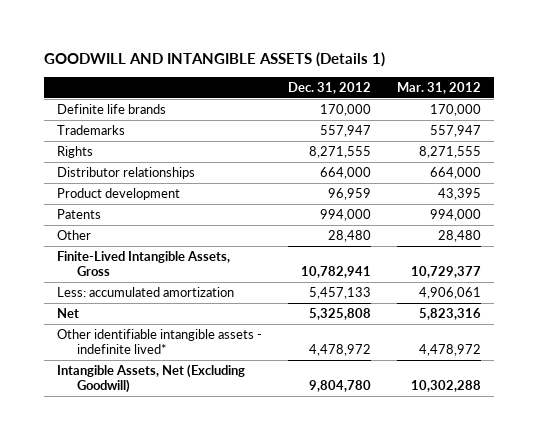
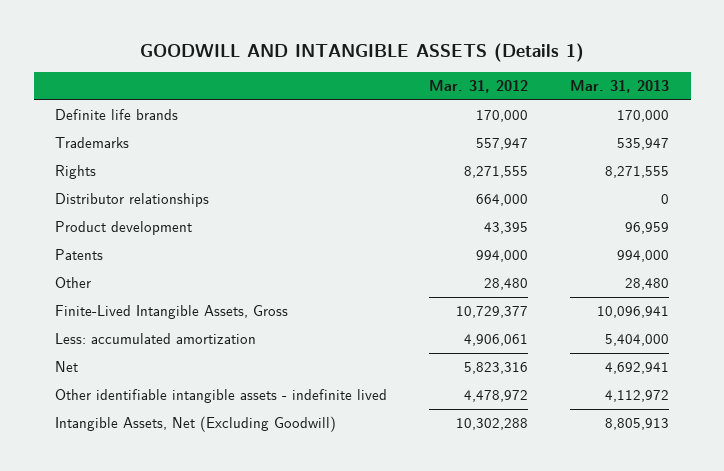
- | Dec. 31, 2012 | Mar. 31, 2012
+ | Mar. 31, 2012 | Mar. 31, 2013
- Other identifiable intangible assets - indefinite lived* | 4,478,972 | 4,478,972
+ Other identifiable intangible assets - indefinite lived | 4,478,972 | 4,112,972

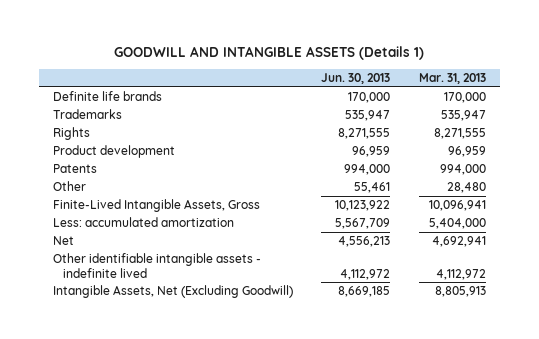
- | Mar. 31, 2012 | Mar. 31, 2013
+ | Jun. 30, 2013 | Mar. 31, 2013
- Distributor relationships | 664,000 | 0

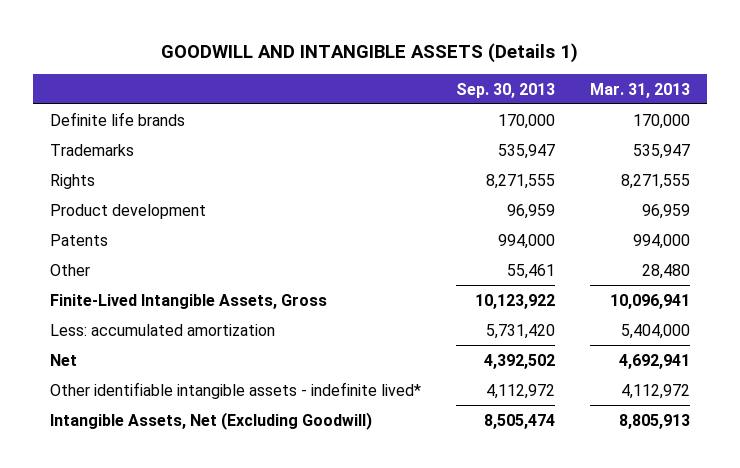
- | Jun. 30, 2013 | Mar. 31, 2013
+ | Sep. 30, 2013 | Mar. 31, 2013
- Other identifiable intangible assets - indefinite lived | 4,112,972 | 4,112,972
+ Other identifiable intangible assets - indefinite lived* | 4,112,972 | 4,112,972

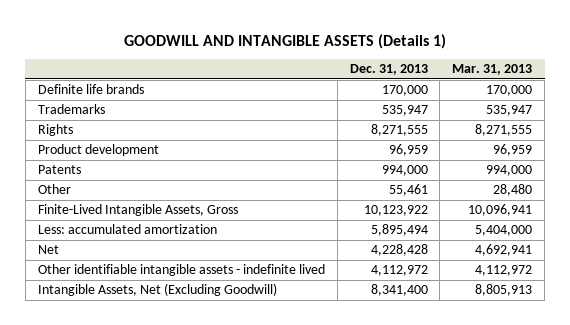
- | Sep. 30, 2013 | Mar. 31, 2013
+ | Dec. 31, 2013 | Mar. 31, 2013
- Other identifiable intangible assets - indefinite lived* | 4,112,972 | 4,112,972
+ Other identifiable intangible assets - indefinite lived | 4,112,972 | 4,112,972

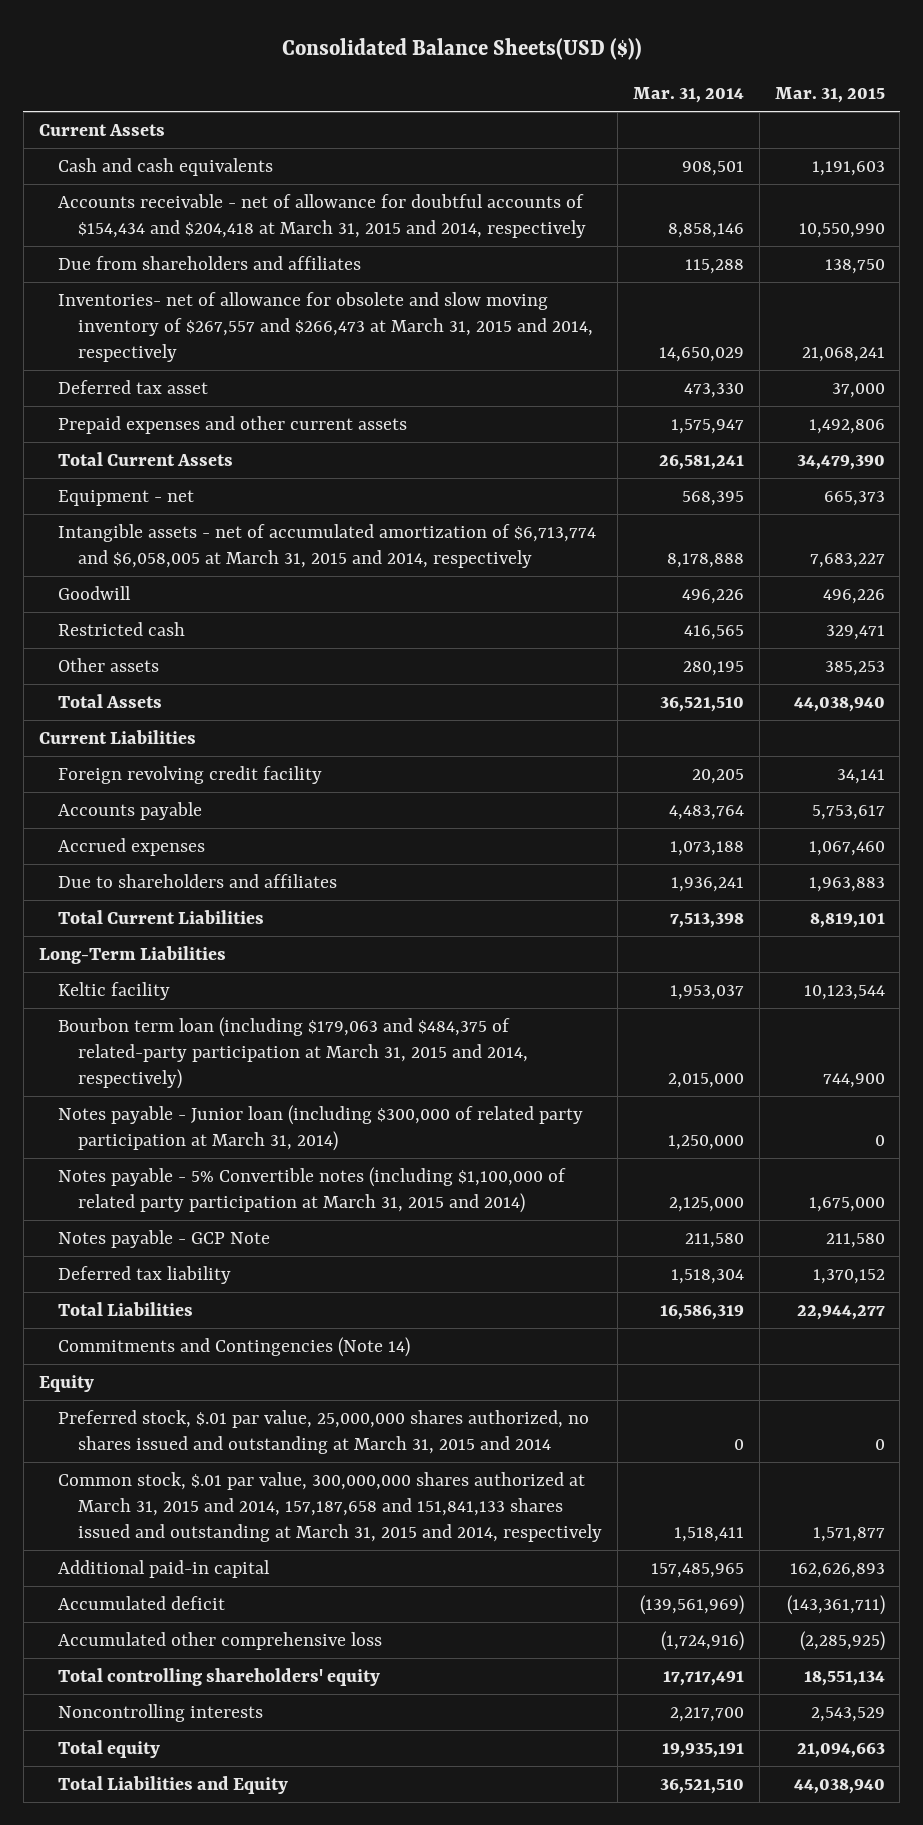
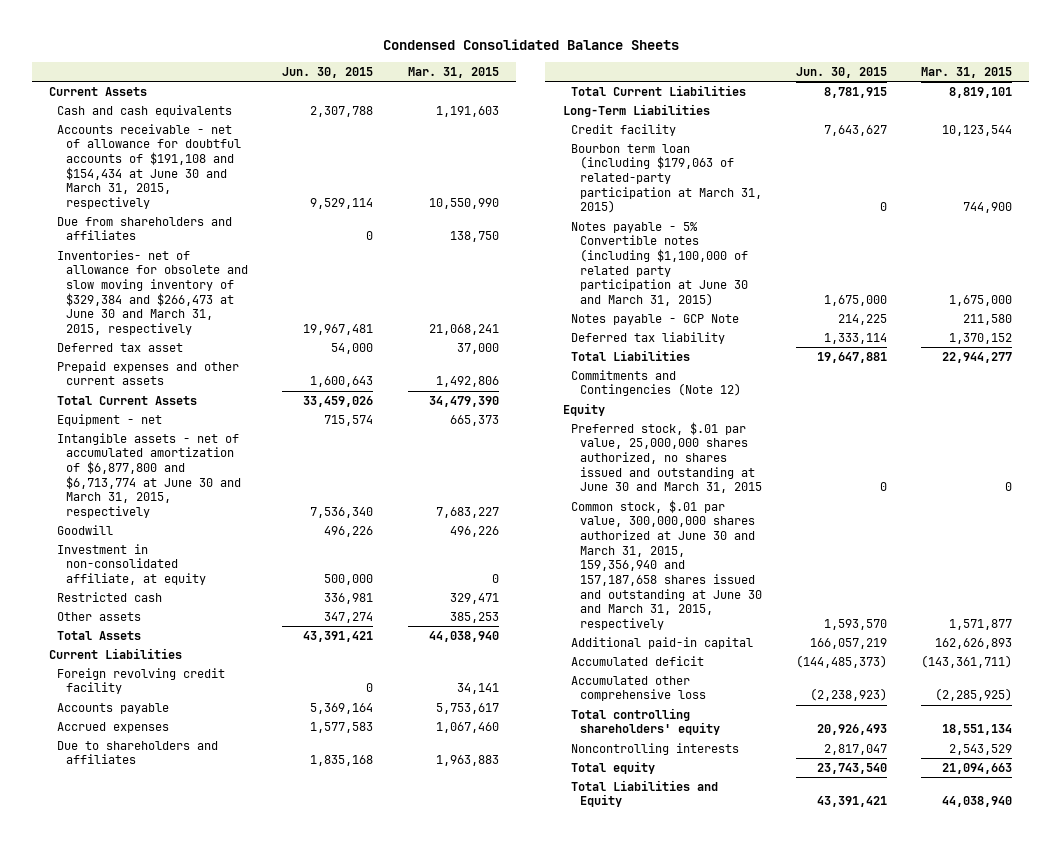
- Consolidated Balance Sheets(USD ($))
+ Condensed Consolidated Balance Sheets
- | Mar. 31, 2014 | Mar. 31, 2015
+ | Jun. 30, 2015 | Mar. 31, 2015
- Accounts receivable - net of allowance for doubtful accounts of $154,434 and $204,418 at March 31, 2015 and 2014, respectively | 8,858,146 | 10,550,990
+ Accounts receivable - net of allowance for doubtful accounts of $191,108 and $154,434 at June 30 and March 31, 2015, respectively | 9,529,114 | 10,550,990
- Inventories- net of allowance for obsolete and slow moving inventory of $267,557 and $266,473 at March 31, 2015 and 2014, respectively | 14,650,029 | 21,068,241
+ Inventories- net of allowance for obsolete and slow moving inventory of $329,384 and $266,473 at June 30 and March 31, 2015, respectively | 19,967,481 | 21,068,241
- Intangible assets - net of accumulated amortization of $6,713,774 and $6,058,005 at March 31, 2015 and 2014, respectively | 8,178,888 | 7,683,227
+ Intangible assets - net of accumulated amortization of $6,877,800 and $6,713,774 at June 30 and March 31, 2015, respectively | 7,536,340 | 7,683,227
+ Investment in non-consolidated affiliate, at equity | 500,000 | 0
- Keltic facility | 1,953,037 | 10,123,544
- Bourbon term loan (including $179,063 and $484,375 of related-party participation at March 31, 2015 and 2014, respectively) | 2,015,000 | 744,900
- Notes payable - Junior loan (including $300,000 of related party participation at March 31, 2014) | 1,250,000 | 0
- Notes payable - 5% Convertible notes (including $1,100,000 of related party participation at March 31, 2015 and 2014) | 2,125,000 | 1,675,000
+ Credit facility | 7,643,627 | 10,123,544
+ Bourbon term loan (including $179,063 of related-party participation at March 31, 2015) | 0 | 744,900
+ Notes payable - 5% Convertible notes (including $1,100,000 of related party participation at June 30 and March 31, 2015) | 1,675,000 | 1,675,000
- Commitments and Contingencies (Note 14)
+ Commitments and Contingencies (Note 12)
- Preferred stock, $.01 par value, 25,000,000 shares authorized, no shares issued and outstanding at March 31, 2015 and 2014 | 0 | 0
- Common stock, $.01 par value, 300,000,000 shares authorized at March 31, 2015 and 2014, 157,187,658 and 151,841,133 shares issued and outstanding at March 31, 2015 and 2014, respectively | 1,518,411 | 1,571,877
+ Preferred stock, $.01 par value, 25,000,000 shares authorized, no shares issued and outstanding at June 30 and March 31, 2015 | 0 | 0
+ Common stock, $.01 par value, 300,000,000 shares authorized at June 30 and March 31, 2015, 159,356,940 and 157,187,658 shares issued and outstanding at June 30 and March 31, 2015, respectively | 1,593,570 | 1,571,877

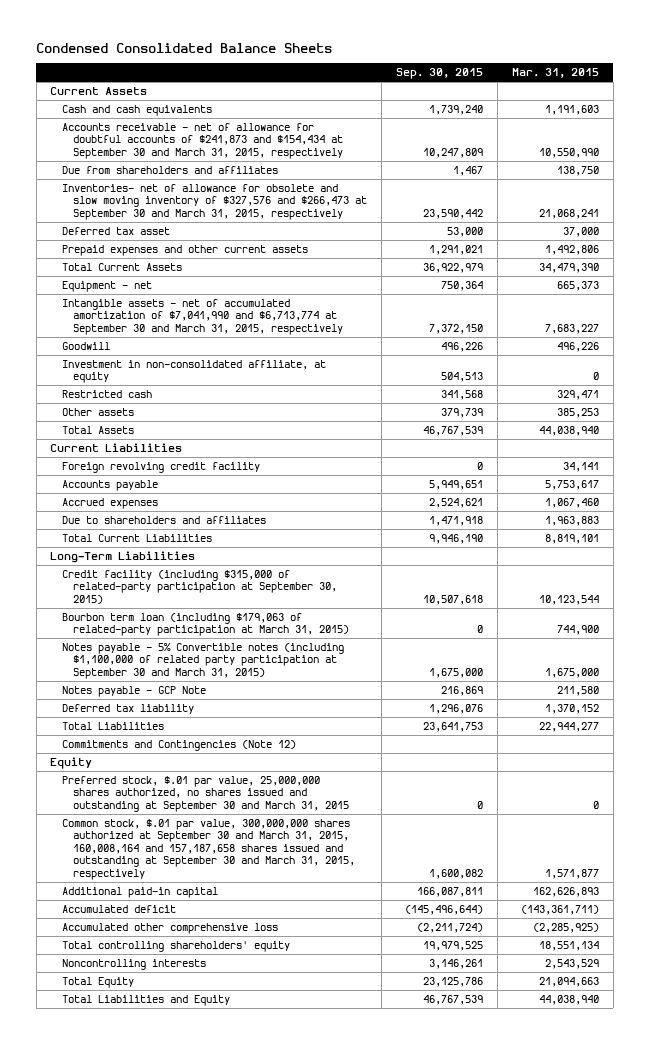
- | Jun. 30, 2015 | Mar. 31, 2015
+ | Sep. 30, 2015 | Mar. 31, 2015
- Accounts receivable - net of allowance for doubtful accounts of $191,108 and $154,434 at June 30 and March 31, 2015, respectively | 9,529,114 | 10,550,990
+ Accounts receivable - net of allowance for doubtful accounts of $241,873 and $154,434 at September 30 and March 31, 2015, respectively | 10,247,809 | 10,550,990
- Inventories- net of allowance for obsolete and slow moving inventory of $329,384 and $266,473 at June 30 and March 31, 2015, respectively | 19,967,481 | 21,068,241
+ Inventories- net of allowance for obsolete and slow moving inventory of $327,576 and $266,473 at September 30 and March 31, 2015, respectively | 23,590,442 | 21,068,241
- Intangible assets - net of accumulated amortization of $6,877,800 and $6,713,774 at June 30 and March 31, 2015, respectively | 7,536,340 | 7,683,227
+ Intangible assets - net of accumulated amortization of $7,041,990 and $6,713,774 at September 30 and March 31, 2015, respectively | 7,372,150 | 7,683,227
- Credit facility | 7,643,627 | 10,123,544
+ Credit facility (including $315,000 of related-party participation at September 30, 2015) | 10,507,618 | 10,123,544
- Notes payable - 5% Convertible notes (including $1,100,000 of related party participation at June 30 and March 31, 2015) | 1,675,000 | 1,675,000
+ Notes payable - 5% Convertible notes (including $1,100,000 of related party participation at September 30 and March 31, 2015) | 1,675,000 | 1,675,000
- Preferred stock, $.01 par value, 25,000,000 shares authorized, no shares issued and outstanding at June 30 and March 31, 2015 | 0 | 0
- Common stock, $.01 par value, 300,000,000 shares authorized at June 30 and March 31, 2015, 159,356,940 and 157,187,658 shares issued and outstanding at June 30 and March 31, 2015, respectively | 1,593,570 | 1,571,877
+ Preferred stock, $.01 par value, 25,000,000 shares authorized, no shares issued and outstanding at September 30 and March 31, 2015 | 0 | 0
+ Common stock, $.01 par value, 300,000,000 shares authorized at September 30 and March 31, 2015, 160,008,164 and 157,187,658 shares issued and outstanding at September 30 and March 31, 2015, respectively | 1,600,082 | 1,571,877
- Total equity | 23,743,540 | 21,094,663
+ Total Equity | 23,125,786 | 21,094,663

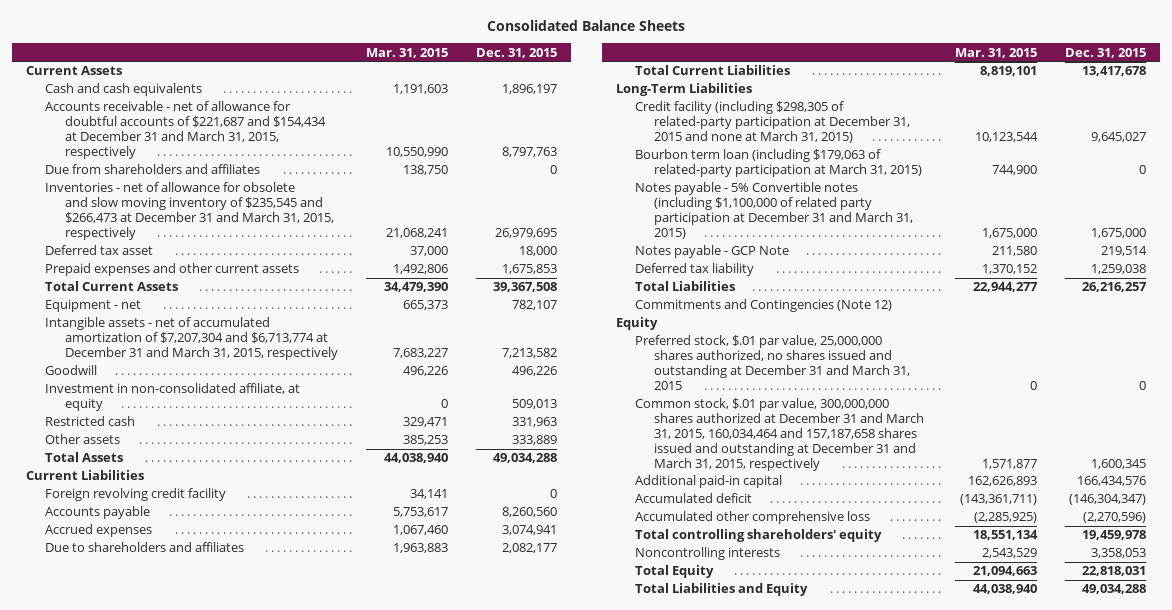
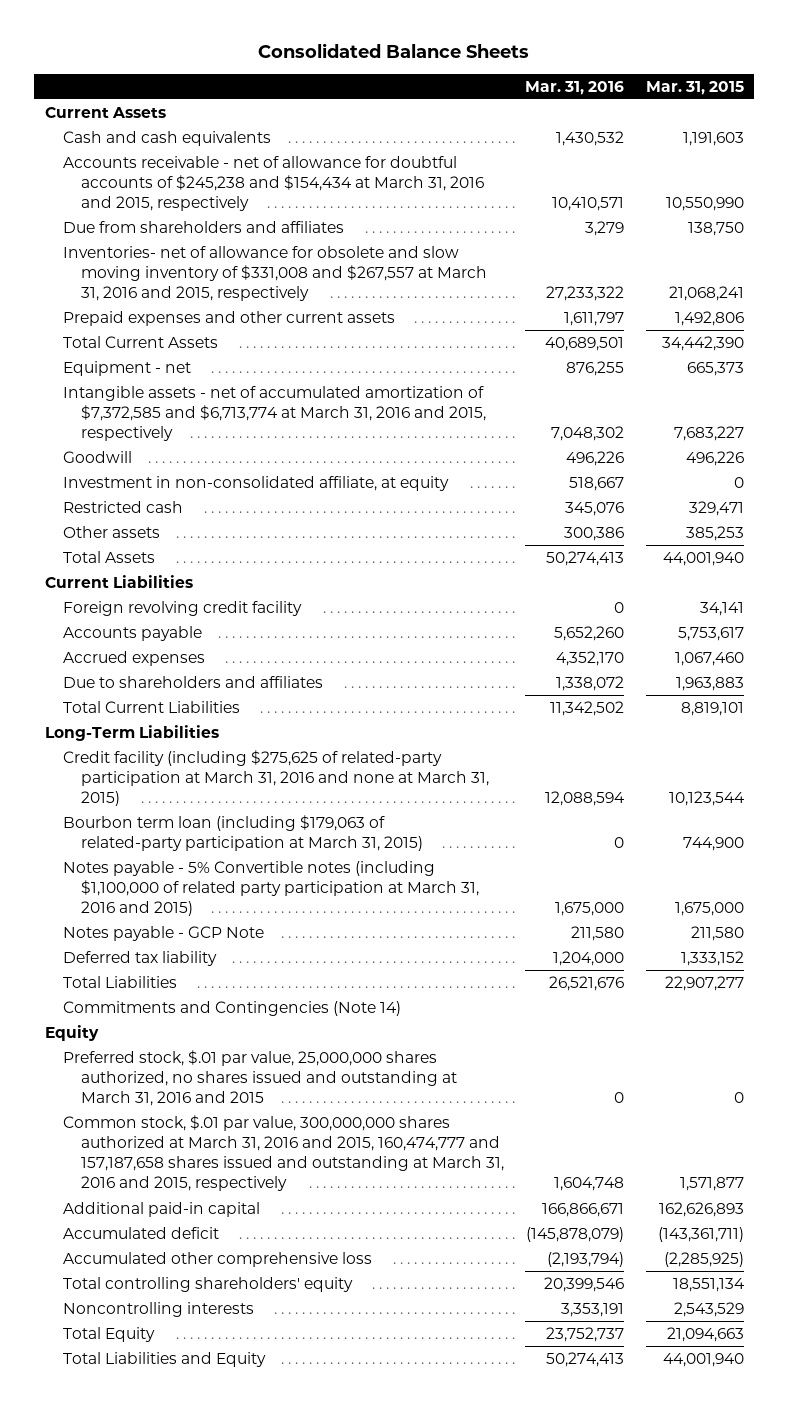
- | Mar. 31, 2015 | Dec. 31, 2015
+ | Mar. 31, 2016 | Mar. 31, 2015
- Accounts receivable - net of allowance for doubtful accounts of $221,687 and $154,434 at December 31 and March 31, 2015, respectively | 10,550,990 | 8,797,763
+ Accounts receivable - net of allowance for doubtful accounts of $245,238 and $154,434 at March 31, 2016 and 2015, respectively | 10,410,571 | 10,550,990
- Inventories - net of allowance for obsolete and slow moving inventory of $235,545 and $266,473 at December 31 and March 31, 2015, respectively | 21,068,241 | 26,979,695
- Deferred tax asset | 37,000 | 18,000
+ Inventories- net of allowance for obsolete and slow moving inventory of $331,008 and $267,557 at March 31, 2016 and 2015, respectively | 27,233,322 | 21,068,241
- Total Current Assets | 34,479,390 | 39,367,508
+ Total Current Assets | 40,689,501 | 34,442,390
- Intangible assets - net of accumulated amortization of $7,207,304 and $6,713,774 at December 31 and March 31, 2015, respectively | 7,683,227 | 7,213,582
+ Intangible assets - net of accumulated amortization of $7,372,585 and $6,713,774 at March 31, 2016 and 2015, respectively | 7,048,302 | 7,683,227
- Total Assets | 44,038,940 | 49,034,288
+ Total Assets | 50,274,413 | 44,001,940
- Credit facility (including $298,305 of related-party participation at December 31, 2015 and none at March 31, 2015) | 10,123,544 | 9,645,027
+ Credit facility (including $275,625 of related-party participation at March 31, 2016 and none at March 31, 2015) | 12,088,594 | 10,123,544
- Notes payable - 5% Convertible notes (including $1,100,000 of related party participation at December 31 and March 31, 2015) | 1,675,000 | 1,675,000
+ Notes payable - 5% Convertible notes (including $1,100,000 of related party participation at March 31, 2016 and 2015) | 1,675,000 | 1,675,000
- Deferred tax liability | 1,370,152 | 1,259,038
- Total Liabilities | 22,944,277 | 26,216,257
- Commitments and Contingencies (Note 12)
+ Deferred tax liability | 1,204,000 | 1,333,152
+ Total Liabilities | 26,521,676 | 22,907,277
+ Commitments and Contingencies (Note 14)
- Preferred stock, $.01 par value, 25,000,000 shares authorized, no shares issued and outstanding at December 31 and March 31, 2015 | 0 | 0
- Common stock, $.01 par value, 300,000,000 shares authorized at December 31 and March 31, 2015, 160,034,464 and 157,187,658 shares issued and outstanding at December 31 and March 31, 2015, respectively | 1,571,877 | 1,600,345
+ Preferred stock, $.01 par value, 25,000,000 shares authorized, no shares issued and outstanding at March 31, 2016 and 2015 | 0 | 0
+ Common stock, $.01 par value, 300,000,000 shares authorized at March 31, 2016 and 2015, 160,474,777 and 157,187,658 shares issued and outstanding at March 31, 2016 and 2015, respectively | 1,604,748 | 1,571,877
- Total Liabilities and Equity | 44,038,940 | 49,034,288
+ Total Liabilities and Equity | 50,274,413 | 44,001,940

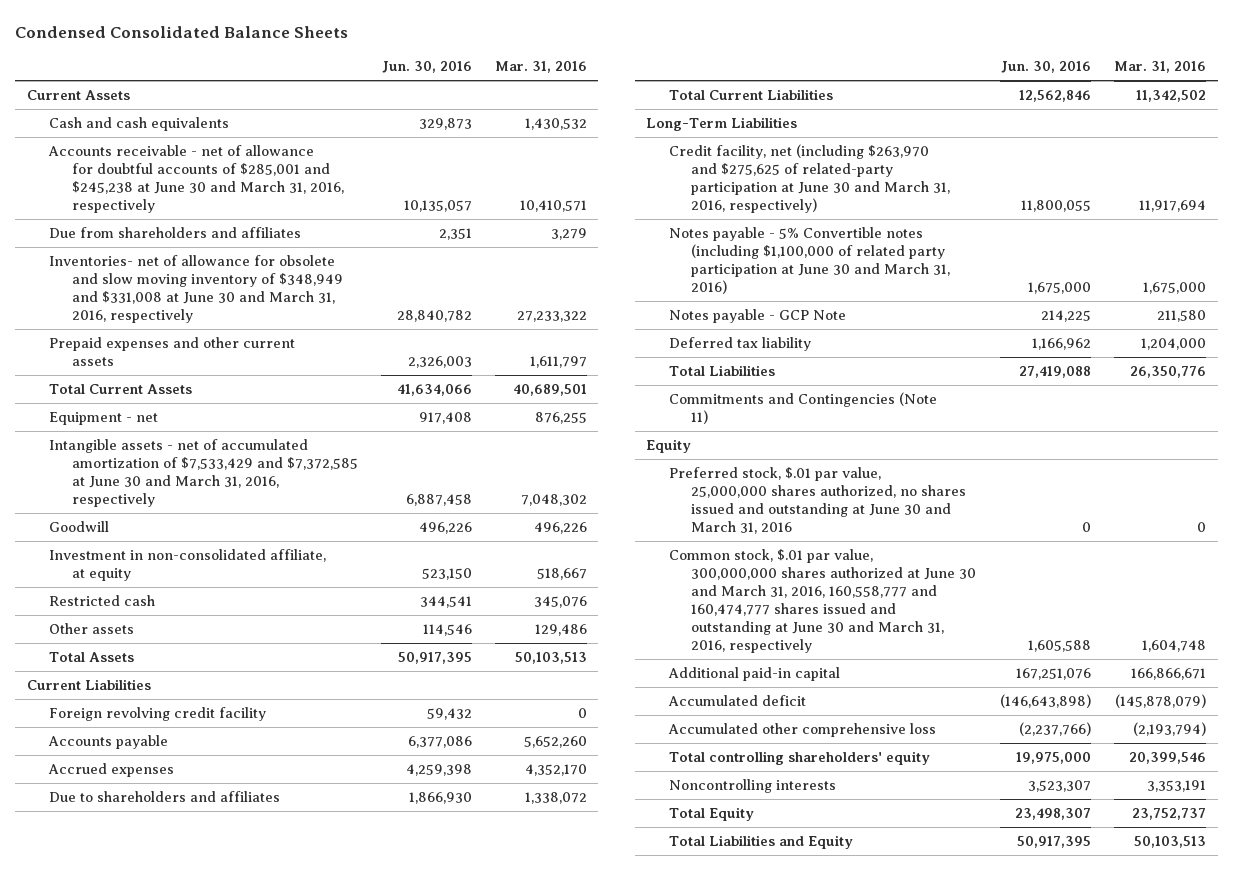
- Consolidated Balance Sheets
+ Condensed Consolidated Balance Sheets
- | Mar. 31, 2016 | Mar. 31, 2015
+ | Jun. 30, 2016 | Mar. 31, 2016
- Accounts receivable - net of allowance for doubtful accounts of $245,238 and $154,434 at March 31, 2016 and 2015, respectively | 10,410,571 | 10,550,990
+ Accounts receivable - net of allowance for doubtful accounts of $285,001 and $245,238 at June 30 and March 31, 2016, respectively | 10,135,057 | 10,410,571
- Inventories- net of allowance for obsolete and slow moving inventory of $331,008 and $267,557 at March 31, 2016 and 2015, respectively | 27,233,322 | 21,068,241
+ Inventories- net of allowance for obsolete and slow moving inventory of $348,949 and $331,008 at June 30 and March 31, 2016, respectively | 28,840,782 | 27,233,322
- Intangible assets - net of accumulated amortization of $7,372,585 and $6,713,774 at March 31, 2016 and 2015, respectively | 7,048,302 | 7,683,227
+ Intangible assets - net of accumulated amortization of $7,533,429 and $7,372,585 at June 30 and March 31, 2016, respectively | 6,887,458 | 7,048,302
- Other assets | 300,386 | 385,253
- Total Assets | 50,274,413 | 44,001,940
+ Other assets | 114,546 | 129,486
+ Total Assets | 50,917,395 | 50,103,513
- Credit facility (including $275,625 of related-party participation at March 31, 2016 and none at March 31, 2015) | 12,088,594 | 10,123,544
- Bourbon term loan (including $179,063 of related-party participation at March 31, 2015) | 0 | 744,900
- Notes payable - 5% Convertible notes (including $1,100,000 of related party participation at March 31, 2016 and 2015) | 1,675,000 | 1,675,000
+ Credit facility, net (including $263,970 and $275,625 of related-party participation at June 30 and March 31, 2016, respectively) | 11,800,055 | 11,917,694
+ Notes payable - 5% Convertible notes (including $1,100,000 of related party participation at June 30 and March 31, 2016) | 1,675,000 | 1,675,000
- Total Liabilities | 26,521,676 | 22,907,277
- Commitments and Contingencies (Note 14)
+ Total Liabilities | 27,419,088 | 26,350,776
+ Commitments and Contingencies (Note 11)
- Preferred stock, $.01 par value, 25,000,000 shares authorized, no shares issued and outstanding at March 31, 2016 and 2015 | 0 | 0
- Common stock, $.01 par value, 300,000,000 shares authorized at March 31, 2016 and 2015, 160,474,777 and 157,187,658 shares issued and outstanding at March 31, 2016 and 2015, respectively | 1,604,748 | 1,571,877
+ Preferred stock, $.01 par value, 25,000,000 shares authorized, no shares issued and outstanding at June 30 and March 31, 2016 | 0 | 0
+ Common stock, $.01 par value, 300,000,000 shares authorized at June 30 and March 31, 2016, 160,558,777 and 160,474,777 shares issued and outstanding at June 30 and March 31, 2016, respectively | 1,605,588 | 1,604,748
- Total Liabilities and Equity | 50,274,413 | 44,001,940
+ Total Liabilities and Equity | 50,917,395 | 50,103,513

